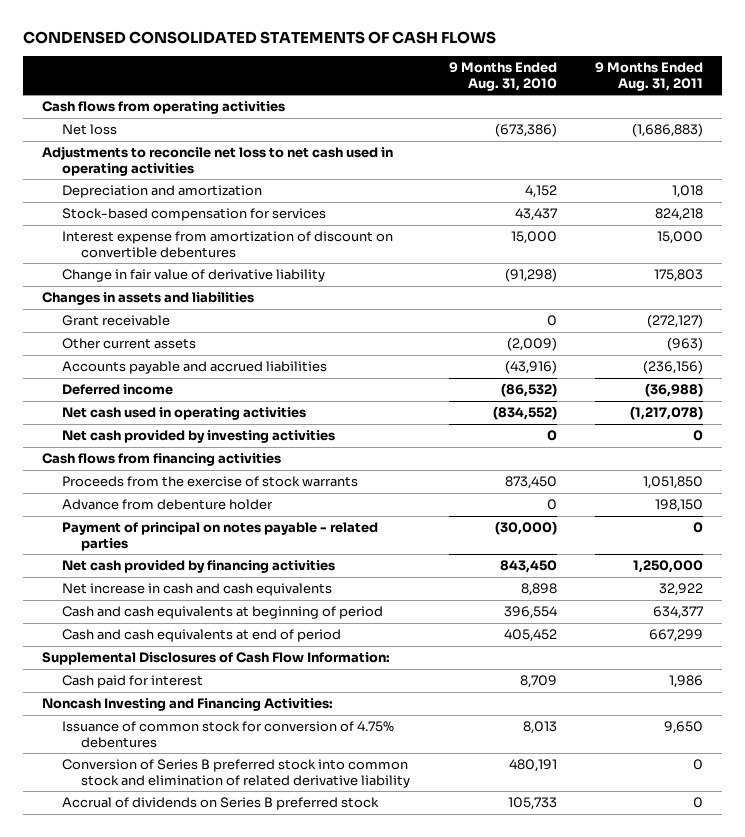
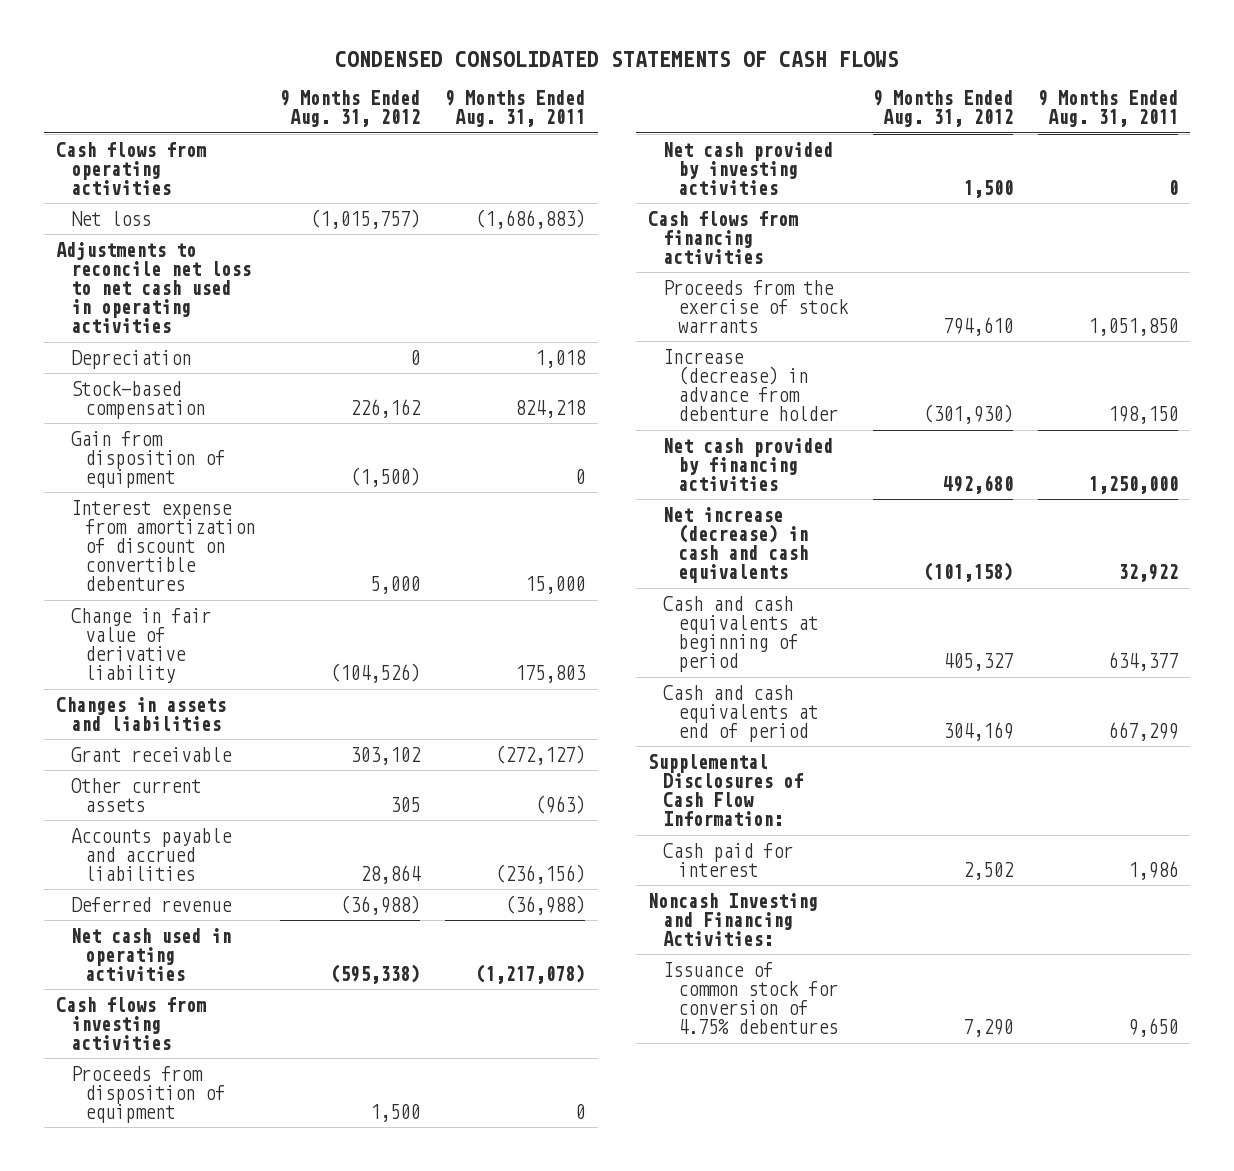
- | 9 Months Ended Aug. 31, 2010 | 9 Months Ended Aug. 31, 2011
+ | 9 Months Ended Aug. 31, 2012 | 9 Months Ended Aug. 31, 2011
- Depreciation and amortization | 4,152 | 1,018
- Stock-based compensation for services | 43,437 | 824,218
+ Depreciation | 0 | 1,018
+ Stock-based compensation | 226,162 | 824,218
+ Gain from disposition of equipment | (1,500) | 0
- Deferred income | (86,532) | (36,988)
+ Deferred revenue | (36,988) | (36,988)
+ Cash flows from investing activities
+ Proceeds from disposition of equipment | 1,500 | 0
- Advance from debenture holder | 0 | 198,150
- Payment of principal on notes payable - related parties | (30,000) | 0
+ Increase (decrease) in advance from debenture holder | (301,930) | 198,150
- Net increase in cash and cash equivalents | 8,898 | 32,922
+ Net increase (decrease) in cash and cash equivalents | (101,158) | 32,922
- Conversion of Series B preferred stock into common stock and elimination of related derivative liability | 480,191 | 0
- Accrual of dividends on Series B preferred stock | 105,733 | 0

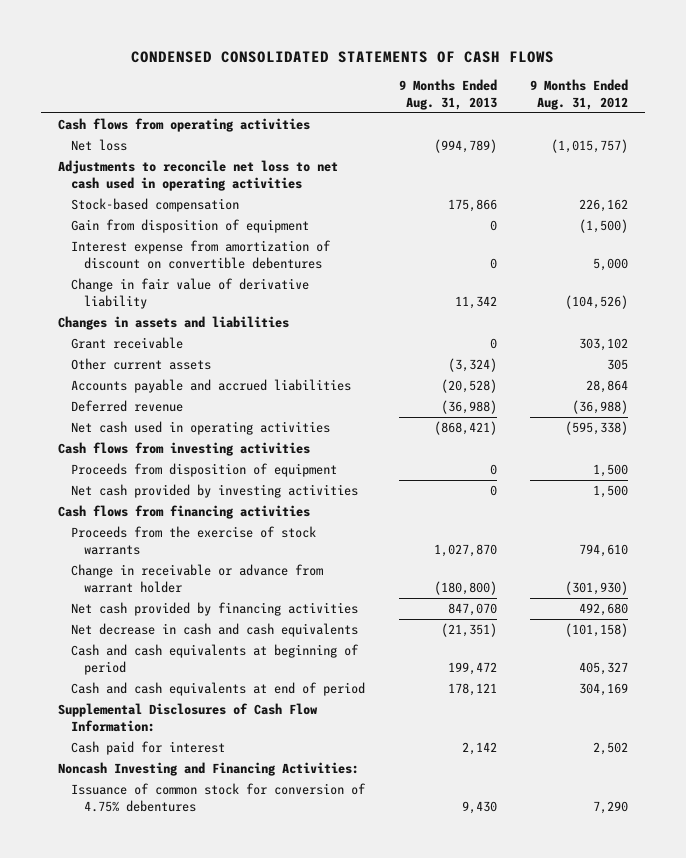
- | 9 Months Ended Aug. 31, 2012 | 9 Months Ended Aug. 31, 2011
+ | 9 Months Ended Aug. 31, 2013 | 9 Months Ended Aug. 31, 2012
- Depreciation | 0 | 1,018
- Increase (decrease) in advance from debenture holder | (301,930) | 198,150
+ Change in receivable or advance from warrant holder | (180,800) | (301,930)
- Net increase (decrease) in cash and cash equivalents | (101,158) | 32,922
+ Net decrease in cash and cash equivalents | (21,351) | (101,158)

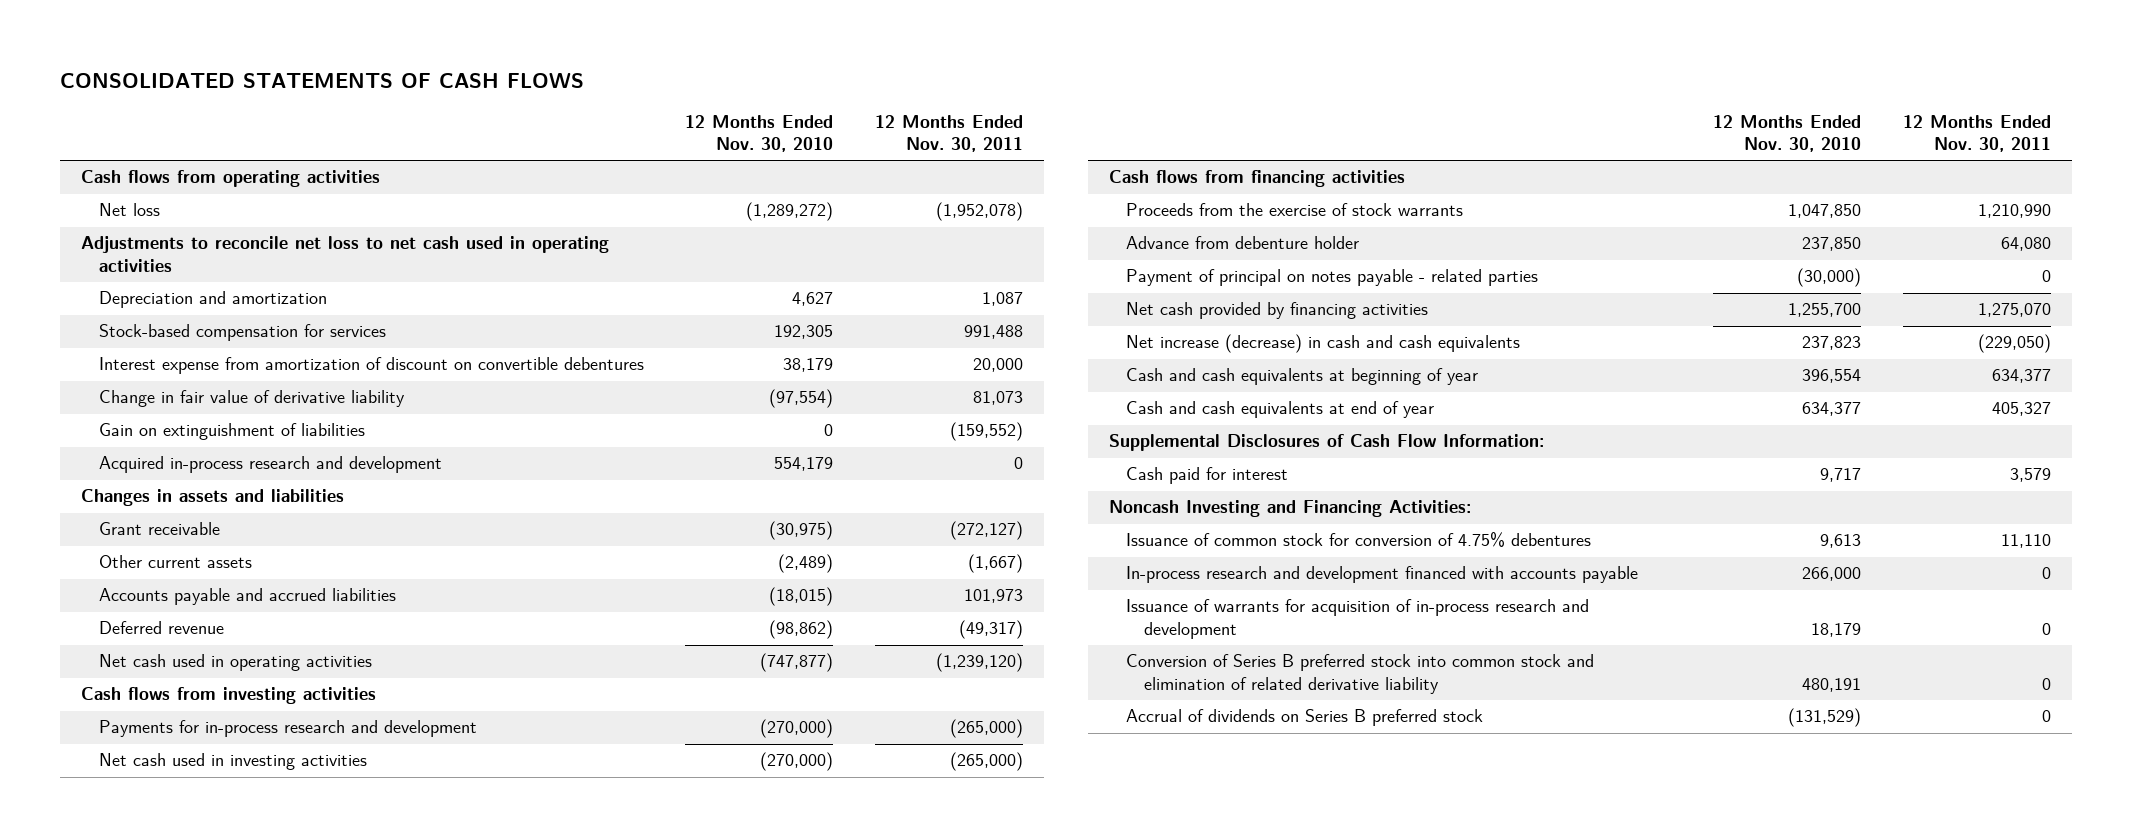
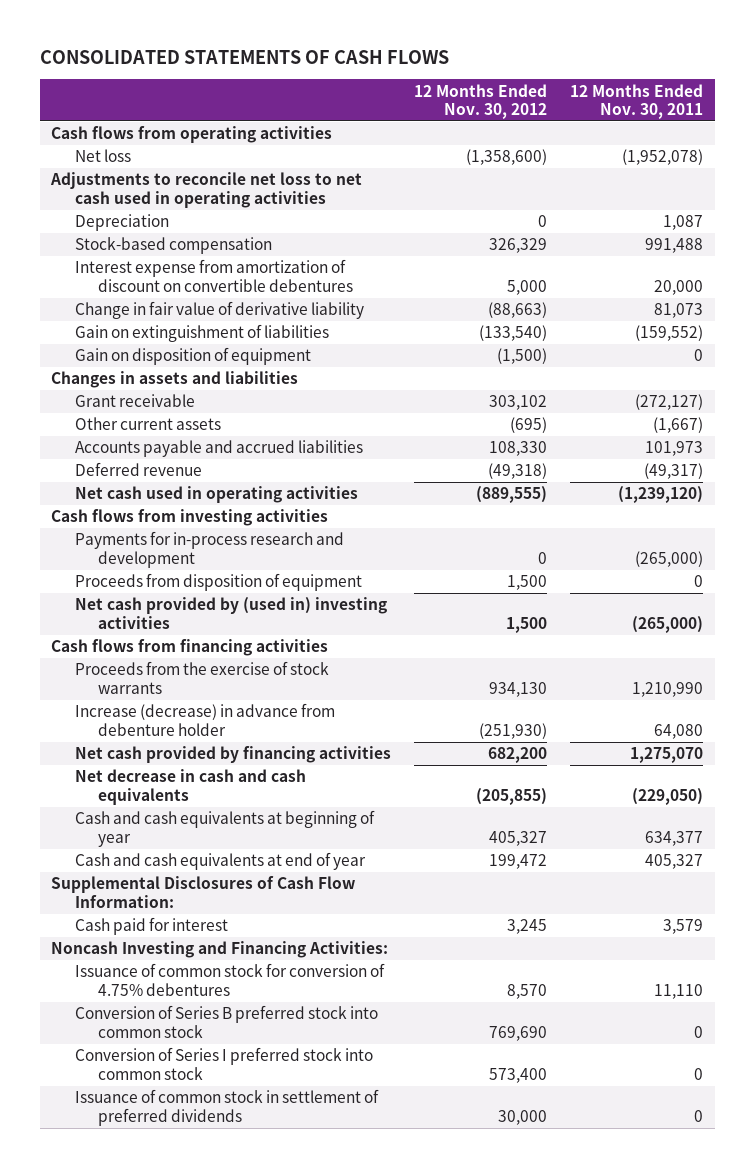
- | 12 Months Ended Nov. 30, 2010 | 12 Months Ended Nov. 30, 2011
+ | 12 Months Ended Nov. 30, 2012 | 12 Months Ended Nov. 30, 2011
- Depreciation and amortization | 4,627 | 1,087
- Stock-based compensation for services | 192,305 | 991,488
+ Depreciation | 0 | 1,087
+ Stock-based compensation | 326,329 | 991,488
- Acquired in-process research and development | 554,179 | 0
+ Gain on disposition of equipment | (1,500) | 0
- Net cash used in investing activities | (270,000) | (265,000)
+ Proceeds from disposition of equipment | 1,500 | 0
+ Net cash provided by (used in) investing activities | 1,500 | (265,000)
- Advance from debenture holder | 237,850 | 64,080
- Payment of principal on notes payable - related parties | (30,000) | 0
+ Increase (decrease) in advance from debenture holder | (251,930) | 64,080
- Net increase (decrease) in cash and cash equivalents | 237,823 | (229,050)
+ Net decrease in cash and cash equivalents | (205,855) | (229,050)
- In-process research and development financed with accounts payable | 266,000 | 0
- Issuance of warrants for acquisition of in-process research and development | 18,179 | 0
- Conversion of Series B preferred stock into common stock and elimination of related derivative liability | 480,191 | 0
- Accrual of dividends on Series B preferred stock | (131,529) | 0
+ Conversion of Series B preferred stock into common stock | 769,690 | 0
+ Conversion of Series I preferred stock into common stock | 573,400 | 0
+ Issuance of common stock in settlement of preferred dividends | 30,000 | 0

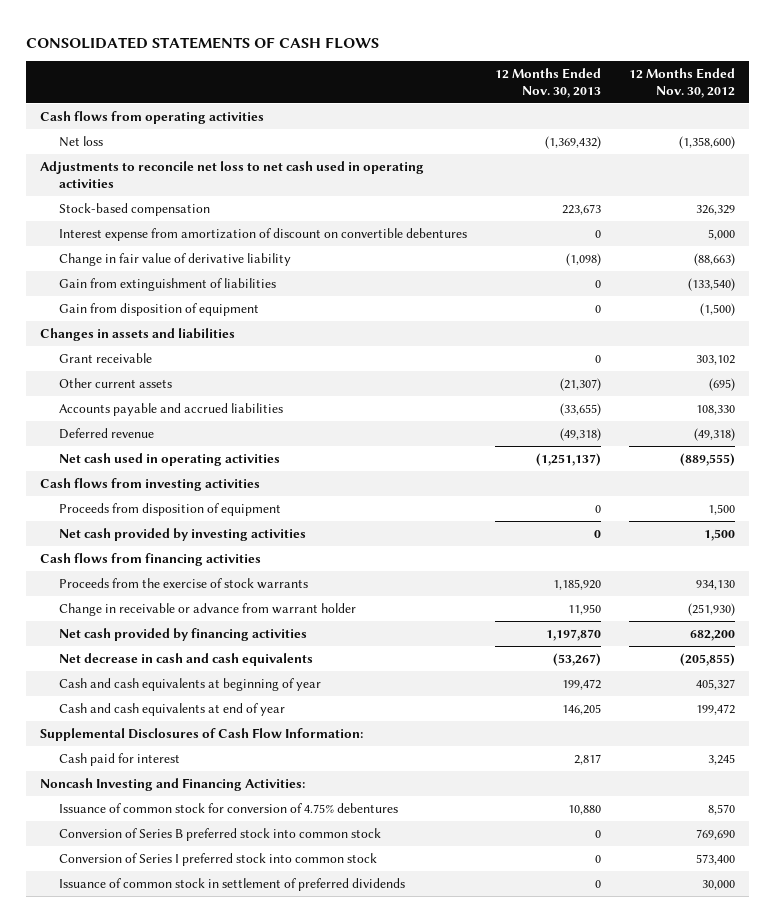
- | 12 Months Ended Nov. 30, 2012 | 12 Months Ended Nov. 30, 2011
+ | 12 Months Ended Nov. 30, 2013 | 12 Months Ended Nov. 30, 2012
- Depreciation | 0 | 1,087
- Gain on extinguishment of liabilities | (133,540) | (159,552)
- Gain on disposition of equipment | (1,500) | 0
+ Gain from extinguishment of liabilities | 0 | (133,540)
+ Gain from disposition of equipment | 0 | (1,500)
- Payments for in-process research and development | 0 | (265,000)
- Net cash provided by (used in) investing activities | 1,500 | (265,000)
+ Net cash provided by investing activities | 0 | 1,500
- Increase (decrease) in advance from debenture holder | (251,930) | 64,080
+ Change in receivable or advance from warrant holder | 11,950 | (251,930)

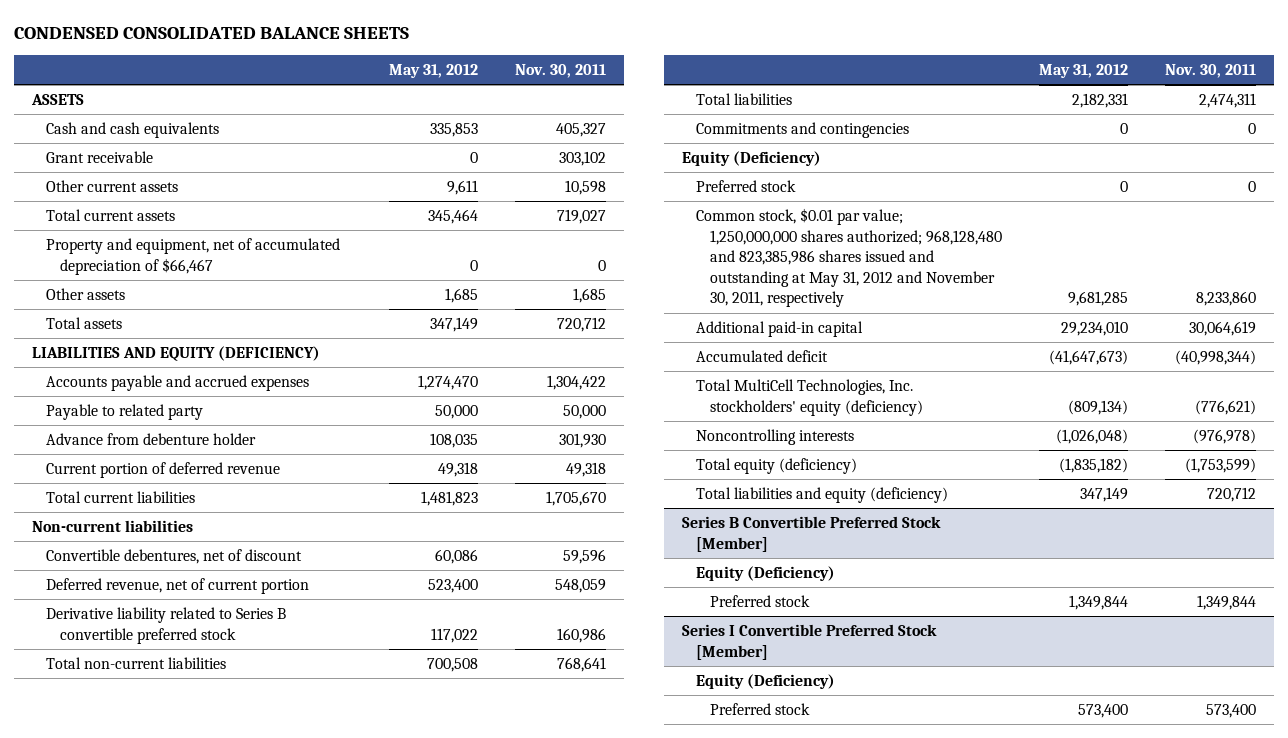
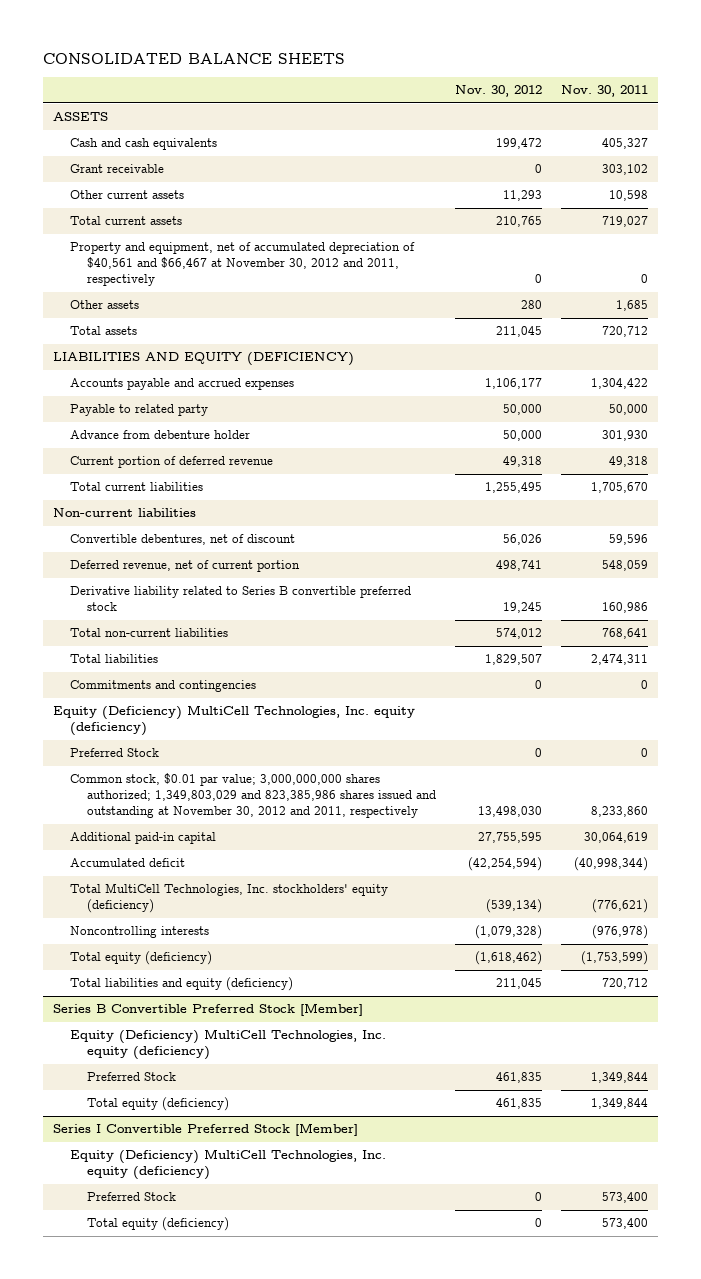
- CONDENSED CONSOLIDATED BALANCE SHEETS
+ CONSOLIDATED BALANCE SHEETS
- | May 31, 2012 | Nov. 30, 2011
+ | Nov. 30, 2012 | Nov. 30, 2011
- Property and equipment, net of accumulated depreciation of $66,467 | 0 | 0
+ Property and equipment, net of accumulated depreciation of $40,561 and $66,467 at November 30, 2012 and 2011, respectively | 0 | 0
- Equity (Deficiency)
- Preferred stock | 0 | 0
- Common stock, $0.01 par value; 1,250,000,000 shares authorized; 968,128,480 and 823,385,986 shares issued and outstanding at May 31, 2012 and November 30, 2011, respectively | 9,681,285 | 8,233,860
+ Equity (Deficiency) MultiCell Technologies, Inc. equity (deficiency)
+ Preferred Stock | 0 | 0
+ Common stock, $0.01 par value; 3,000,000,000 shares authorized; 1,349,803,029 and 823,385,986 shares issued and outstanding at November 30, 2012 and 2011, respectively | 13,498,030 | 8,233,860
@ Series B Convertible Preferred Stock [Member]
- Equity (Deficiency)
- Preferred stock | 1,349,844 | 1,349,844
+ Equity (Deficiency) MultiCell Technologies, Inc. equity (deficiency)
+ Preferred Stock | 461,835 | 1,349,844
+ Total equity (deficiency) | 461,835 | 1,349,844
@ Series I Convertible Preferred Stock [Member]
- Equity (Deficiency)
- Preferred stock | 573,400 | 573,400
+ Equity (Deficiency) MultiCell Technologies, Inc. equity (deficiency)
+ Preferred Stock | 0 | 573,400
+ Total equity (deficiency) | 0 | 573,400

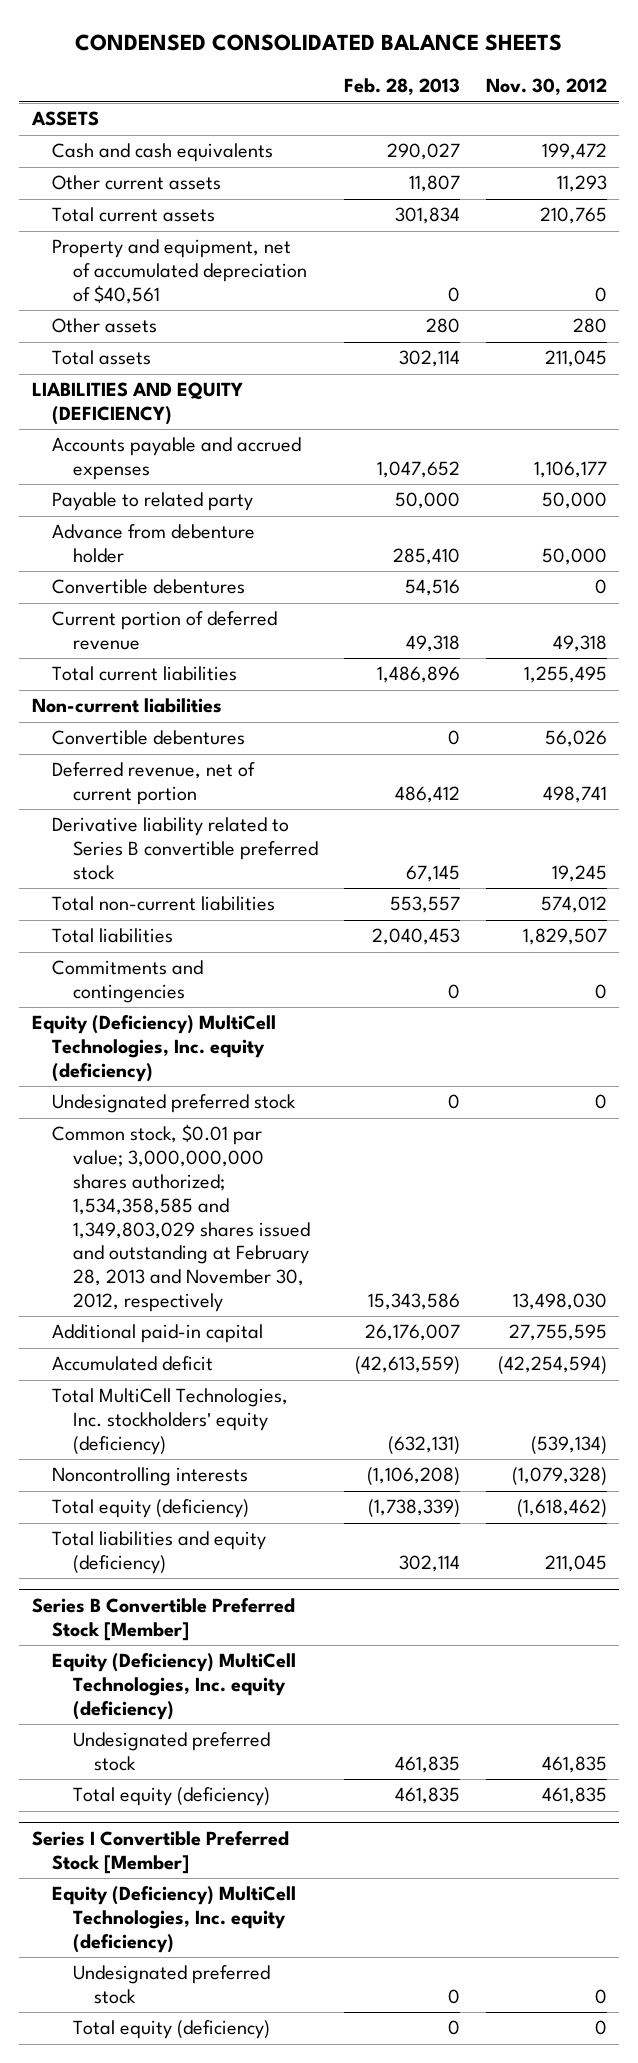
- CONSOLIDATED BALANCE SHEETS
+ CONDENSED CONSOLIDATED BALANCE SHEETS
- | Nov. 30, 2012 | Nov. 30, 2011
+ | Feb. 28, 2013 | Nov. 30, 2012
- Grant receivable | 0 | 303,102
- Property and equipment, net of accumulated depreciation of $40,561 and $66,467 at November 30, 2012 and 2011, respectively | 0 | 0
+ Property and equipment, net of accumulated depreciation of $40,561 | 0 | 0
+ Convertible debentures | 54,516 | 0
- Convertible debentures, net of discount | 56,026 | 59,596
+ Convertible debentures | 0 | 56,026
- Preferred Stock | 0 | 0
- Common stock, $0.01 par value; 3,000,000,000 shares authorized; 1,349,803,029 and 823,385,986 shares issued and outstanding at November 30, 2012 and 2011, respectively | 13,498,030 | 8,233,860
+ Undesignated preferred stock | 0 | 0
+ Common stock, $0.01 par value; 3,000,000,000 shares authorized; 1,534,358,585 and 1,349,803,029 shares issued and outstanding at February 28, 2013 and November 30, 2012, respectively | 15,343,586 | 13,498,030
@ Series B Convertible Preferred Stock [Member]
- Preferred Stock | 461,835 | 1,349,844
+ Undesignated preferred stock | 461,835 | 461,835
@ Series I Convertible Preferred Stock [Member]
- Preferred Stock | 0 | 573,400
+ Undesignated preferred stock | 0 | 0

